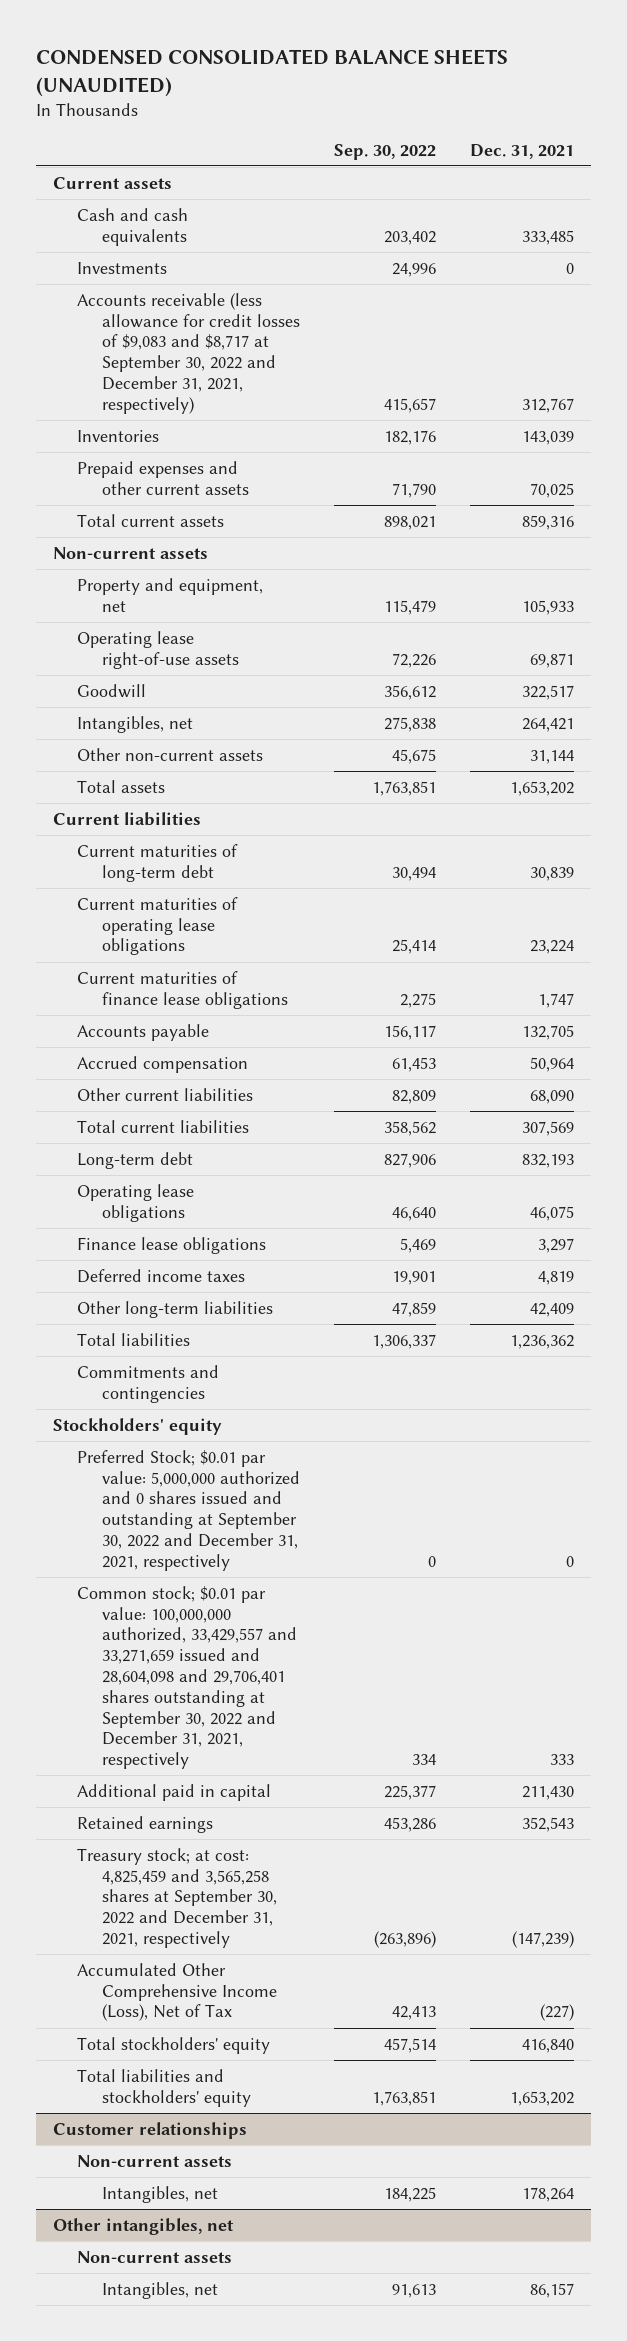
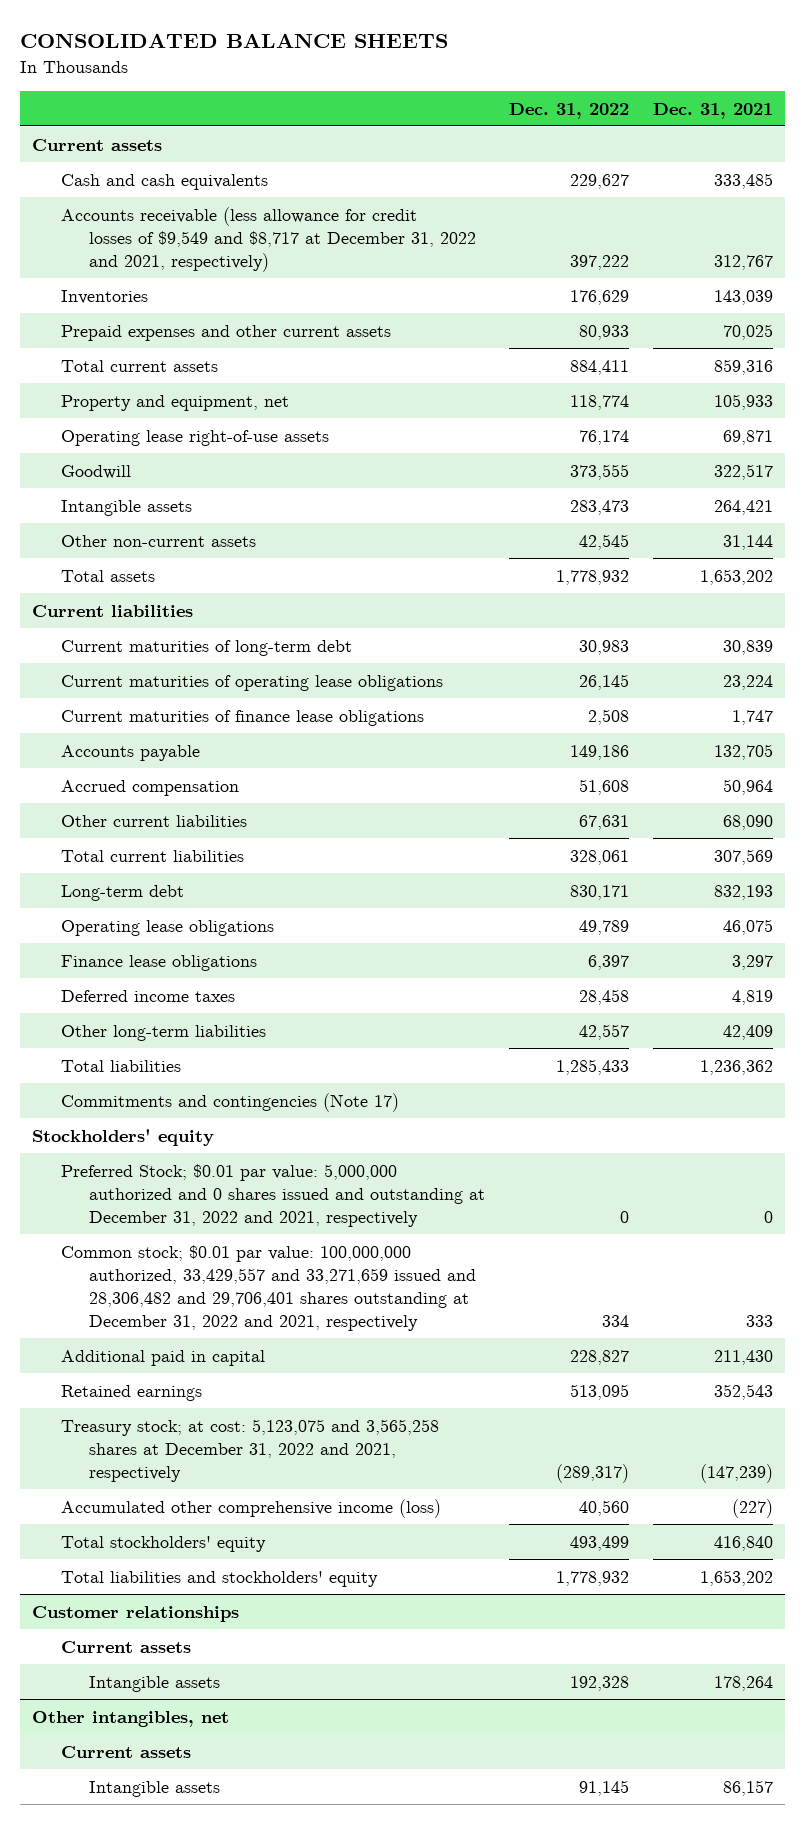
- CONDENSED CONSOLIDATED BALANCE SHEETS (UNAUDITED)
+ CONSOLIDATED BALANCE SHEETS
- | Sep. 30, 2022 | Dec. 31, 2021
+ | Dec. 31, 2022 | Dec. 31, 2021
- Investments | 24,996 | 0
- Accounts receivable (less allowance for credit losses of $9,083 and $8,717 at September 30, 2022 and December 31, 2021, respectively) | 415,657 | 312,767
+ Accounts receivable (less allowance for credit losses of $9,549 and $8,717 at December 31, 2022 and 2021, respectively) | 397,222 | 312,767
- Non-current assets
- Intangibles, net | 275,838 | 264,421
+ Intangible assets | 283,473 | 264,421
- Commitments and contingencies
+ Commitments and contingencies (Note 17)
- Preferred Stock; $0.01 par value: 5,000,000 authorized and 0 shares issued and outstanding at September 30, 2022 and December 31, 2021, respectively | 0 | 0
- Common stock; $0.01 par value: 100,000,000 authorized, 33,429,557 and 33,271,659 issued and 28,604,098 and 29,706,401 shares outstanding at September 30, 2022 and December 31, 2021, respectively | 334 | 333
+ Preferred Stock; $0.01 par value: 5,000,000 authorized and 0 shares issued and outstanding at December 31, 2022 and 2021, respectively | 0 | 0
+ Common stock; $0.01 par value: 100,000,000 authorized, 33,429,557 and 33,271,659 issued and 28,306,482 and 29,706,401 shares outstanding at December 31, 2022 and 2021, respectively | 334 | 333
- Treasury stock; at cost: 4,825,459 and 3,565,258 shares at September 30, 2022 and December 31, 2021, respectively | (263,896) | (147,239)
- Accumulated Other Comprehensive Income (Loss), Net of Tax | 42,413 | (227)
+ Treasury stock; at cost: 5,123,075 and 3,565,258 shares at December 31, 2022 and 2021, respectively | (289,317) | (147,239)
+ Accumulated other comprehensive income (loss) | 40,560 | (227)
@ Customer relationships
- Non-current assets
- Intangibles, net | 184,225 | 178,264
+ Current assets
+ Intangible assets | 192,328 | 178,264
@ Other intangibles, net
- Non-current assets
- Intangibles, net | 91,613 | 86,157
+ Current assets
+ Intangible assets | 91,145 | 86,157

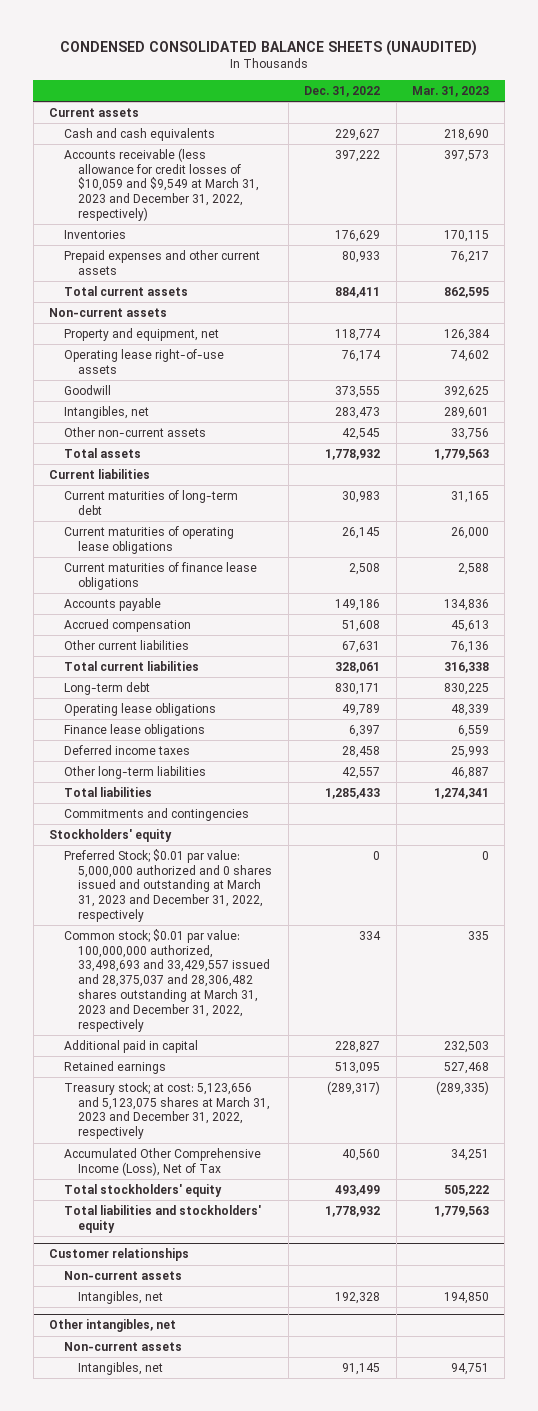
- CONSOLIDATED BALANCE SHEETS
+ CONDENSED CONSOLIDATED BALANCE SHEETS (UNAUDITED)
- | Dec. 31, 2022 | Dec. 31, 2021
+ | Dec. 31, 2022 | Mar. 31, 2023
- Accounts receivable (less allowance for credit losses of $9,549 and $8,717 at December 31, 2022 and 2021, respectively) | 397,222 | 312,767
+ Accounts receivable (less allowance for credit losses of $10,059 and $9,549 at March 31, 2023 and December 31, 2022, respectively) | 397,222 | 397,573
+ Non-current assets
- Intangible assets | 283,473 | 264,421
+ Intangibles, net | 283,473 | 289,601
- Commitments and contingencies (Note 17)
+ Commitments and contingencies
- Preferred Stock; $0.01 par value: 5,000,000 authorized and 0 shares issued and outstanding at December 31, 2022 and 2021, respectively | 0 | 0
- Common stock; $0.01 par value: 100,000,000 authorized, 33,429,557 and 33,271,659 issued and 28,306,482 and 29,706,401 shares outstanding at December 31, 2022 and 2021, respectively | 334 | 333
+ Preferred Stock; $0.01 par value: 5,000,000 authorized and 0 shares issued and outstanding at March 31, 2023 and December 31, 2022, respectively | 0 | 0
+ Common stock; $0.01 par value: 100,000,000 authorized, 33,498,693 and 33,429,557 issued and 28,375,037 and 28,306,482 shares outstanding at March 31, 2023 and December 31, 2022, respectively | 334 | 335
- Treasury stock; at cost: 5,123,075 and 3,565,258 shares at December 31, 2022 and 2021, respectively | (289,317) | (147,239)
- Accumulated other comprehensive income (loss) | 40,560 | (227)
+ Treasury stock; at cost: 5,123,656 and 5,123,075 shares at March 31, 2023 and December 31, 2022, respectively | (289,317) | (289,335)
+ Accumulated Other Comprehensive Income (Loss), Net of Tax | 40,560 | 34,251
@ Customer relationships
- Current assets
- Intangible assets | 192,328 | 178,264
+ Non-current assets
+ Intangibles, net | 192,328 | 194,850
@ Other intangibles, net
- Current assets
- Intangible assets | 91,145 | 86,157
+ Non-current assets
+ Intangibles, net | 91,145 | 94,751

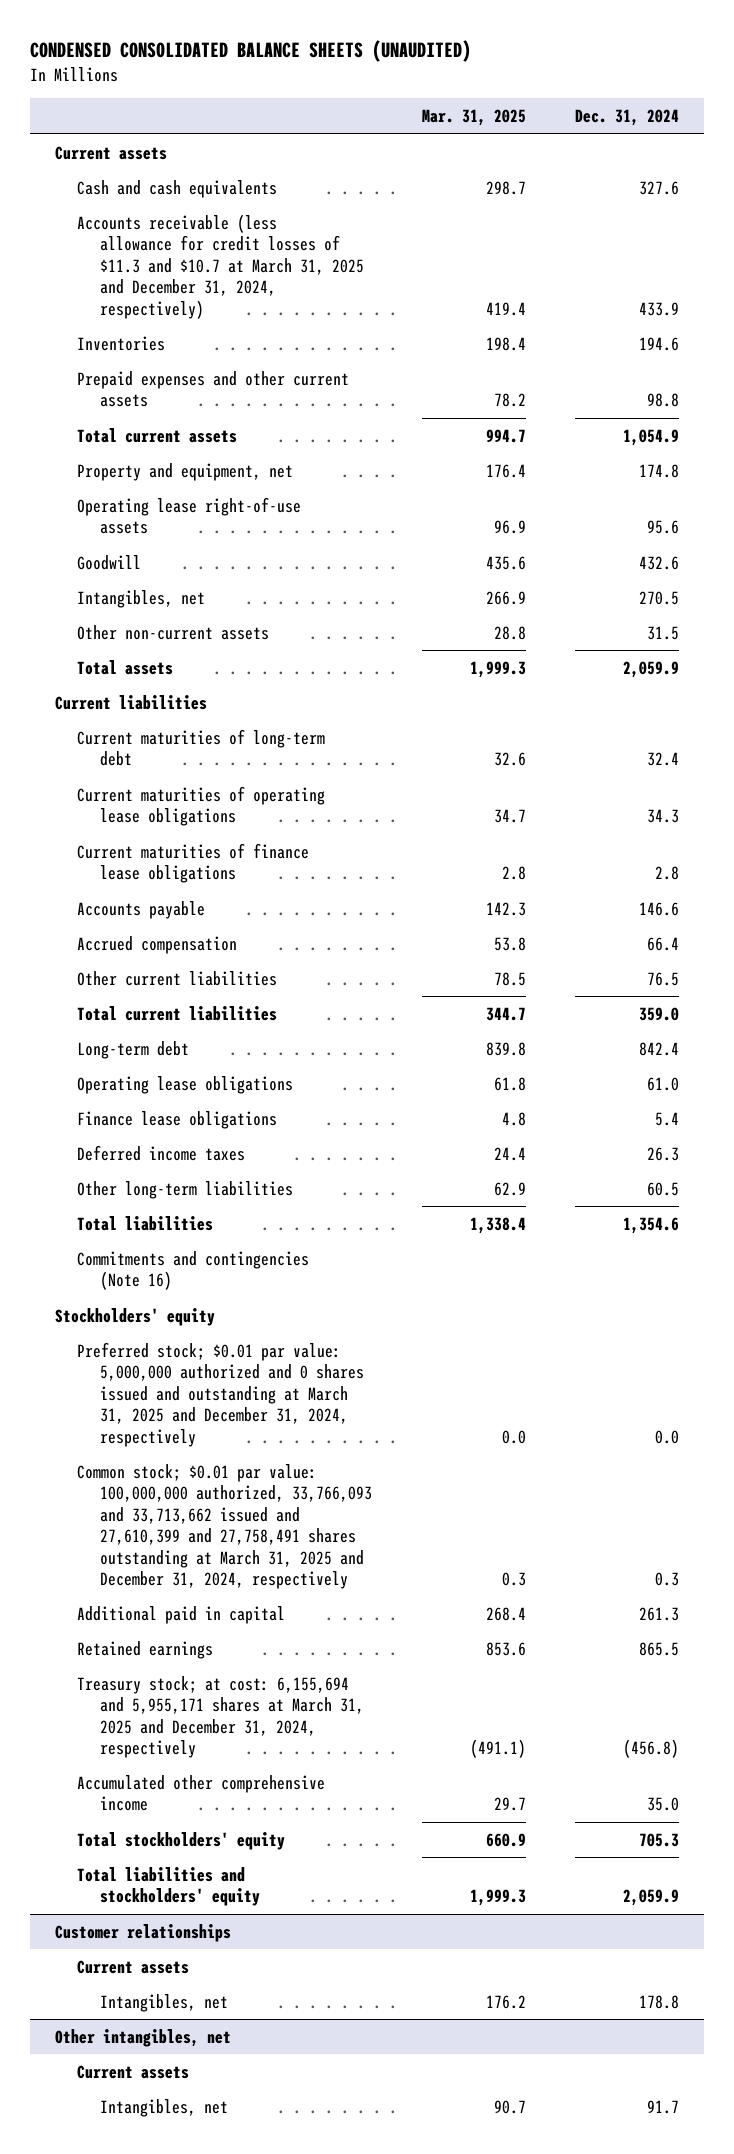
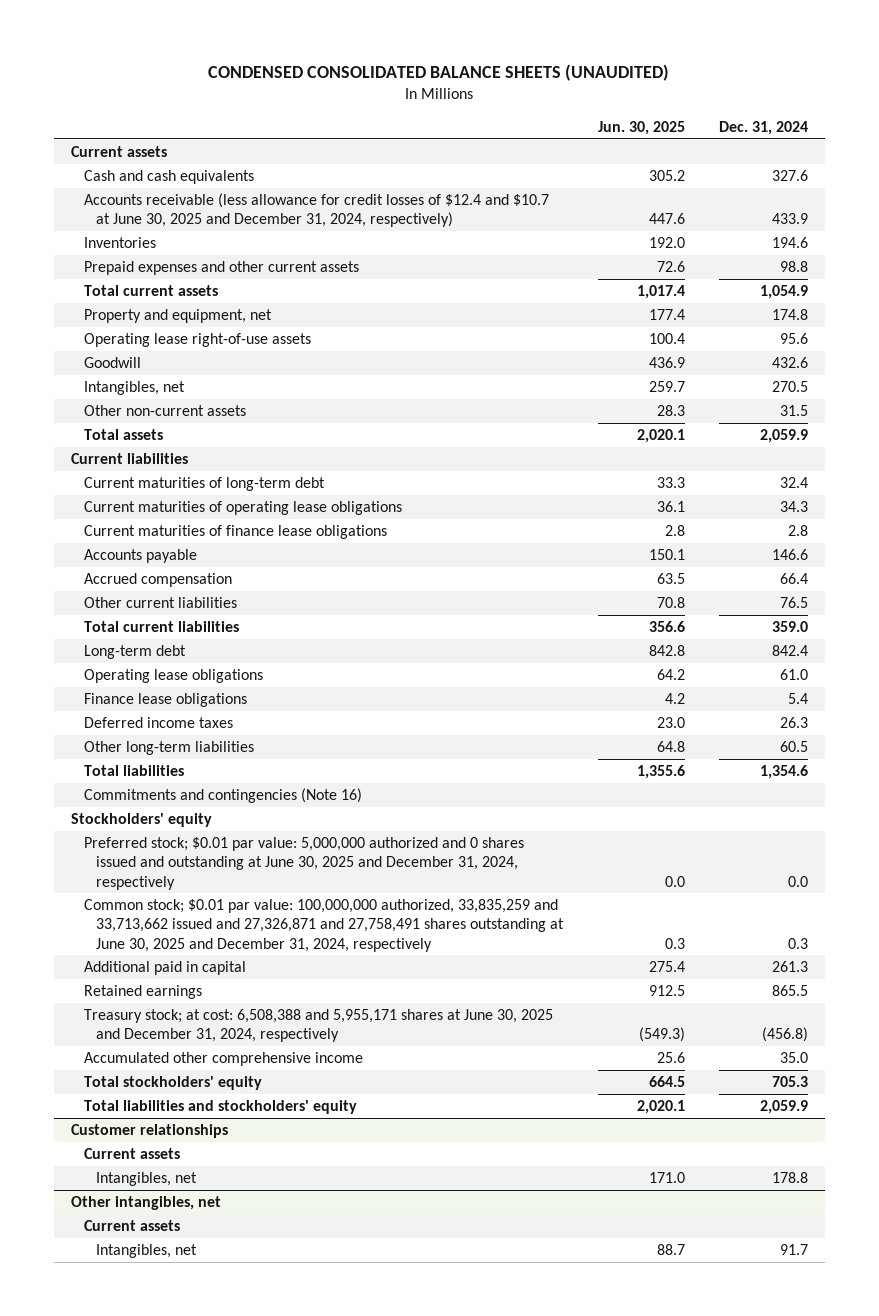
- | Mar. 31, 2025 | Dec. 31, 2024
+ | Jun. 30, 2025 | Dec. 31, 2024
- Accounts receivable (less allowance for credit losses of $11.3 and $10.7 at March 31, 2025 and December 31, 2024, respectively) | 419.4 | 433.9
+ Accounts receivable (less allowance for credit losses of $12.4 and $10.7 at June 30, 2025 and December 31, 2024, respectively) | 447.6 | 433.9
- Preferred stock; $0.01 par value: 5,000,000 authorized and 0 shares issued and outstanding at March 31, 2025 and December 31, 2024, respectively | 0.0 | 0.0
- Common stock; $0.01 par value: 100,000,000 authorized, 33,766,093 and 33,713,662 issued and 27,610,399 and 27,758,491 shares outstanding at March 31, 2025 and December 31, 2024, respectively | 0.3 | 0.3
+ Preferred stock; $0.01 par value: 5,000,000 authorized and 0 shares issued and outstanding at June 30, 2025 and December 31, 2024, respectively | 0.0 | 0.0
+ Common stock; $0.01 par value: 100,000,000 authorized, 33,835,259 and 33,713,662 issued and 27,326,871 and 27,758,491 shares outstanding at June 30, 2025 and December 31, 2024, respectively | 0.3 | 0.3
- Treasury stock; at cost: 6,155,694 and 5,955,171 shares at March 31, 2025 and December 31, 2024, respectively | (491.1) | (456.8)
+ Treasury stock; at cost: 6,508,388 and 5,955,171 shares at June 30, 2025 and December 31, 2024, respectively | (549.3) | (456.8)

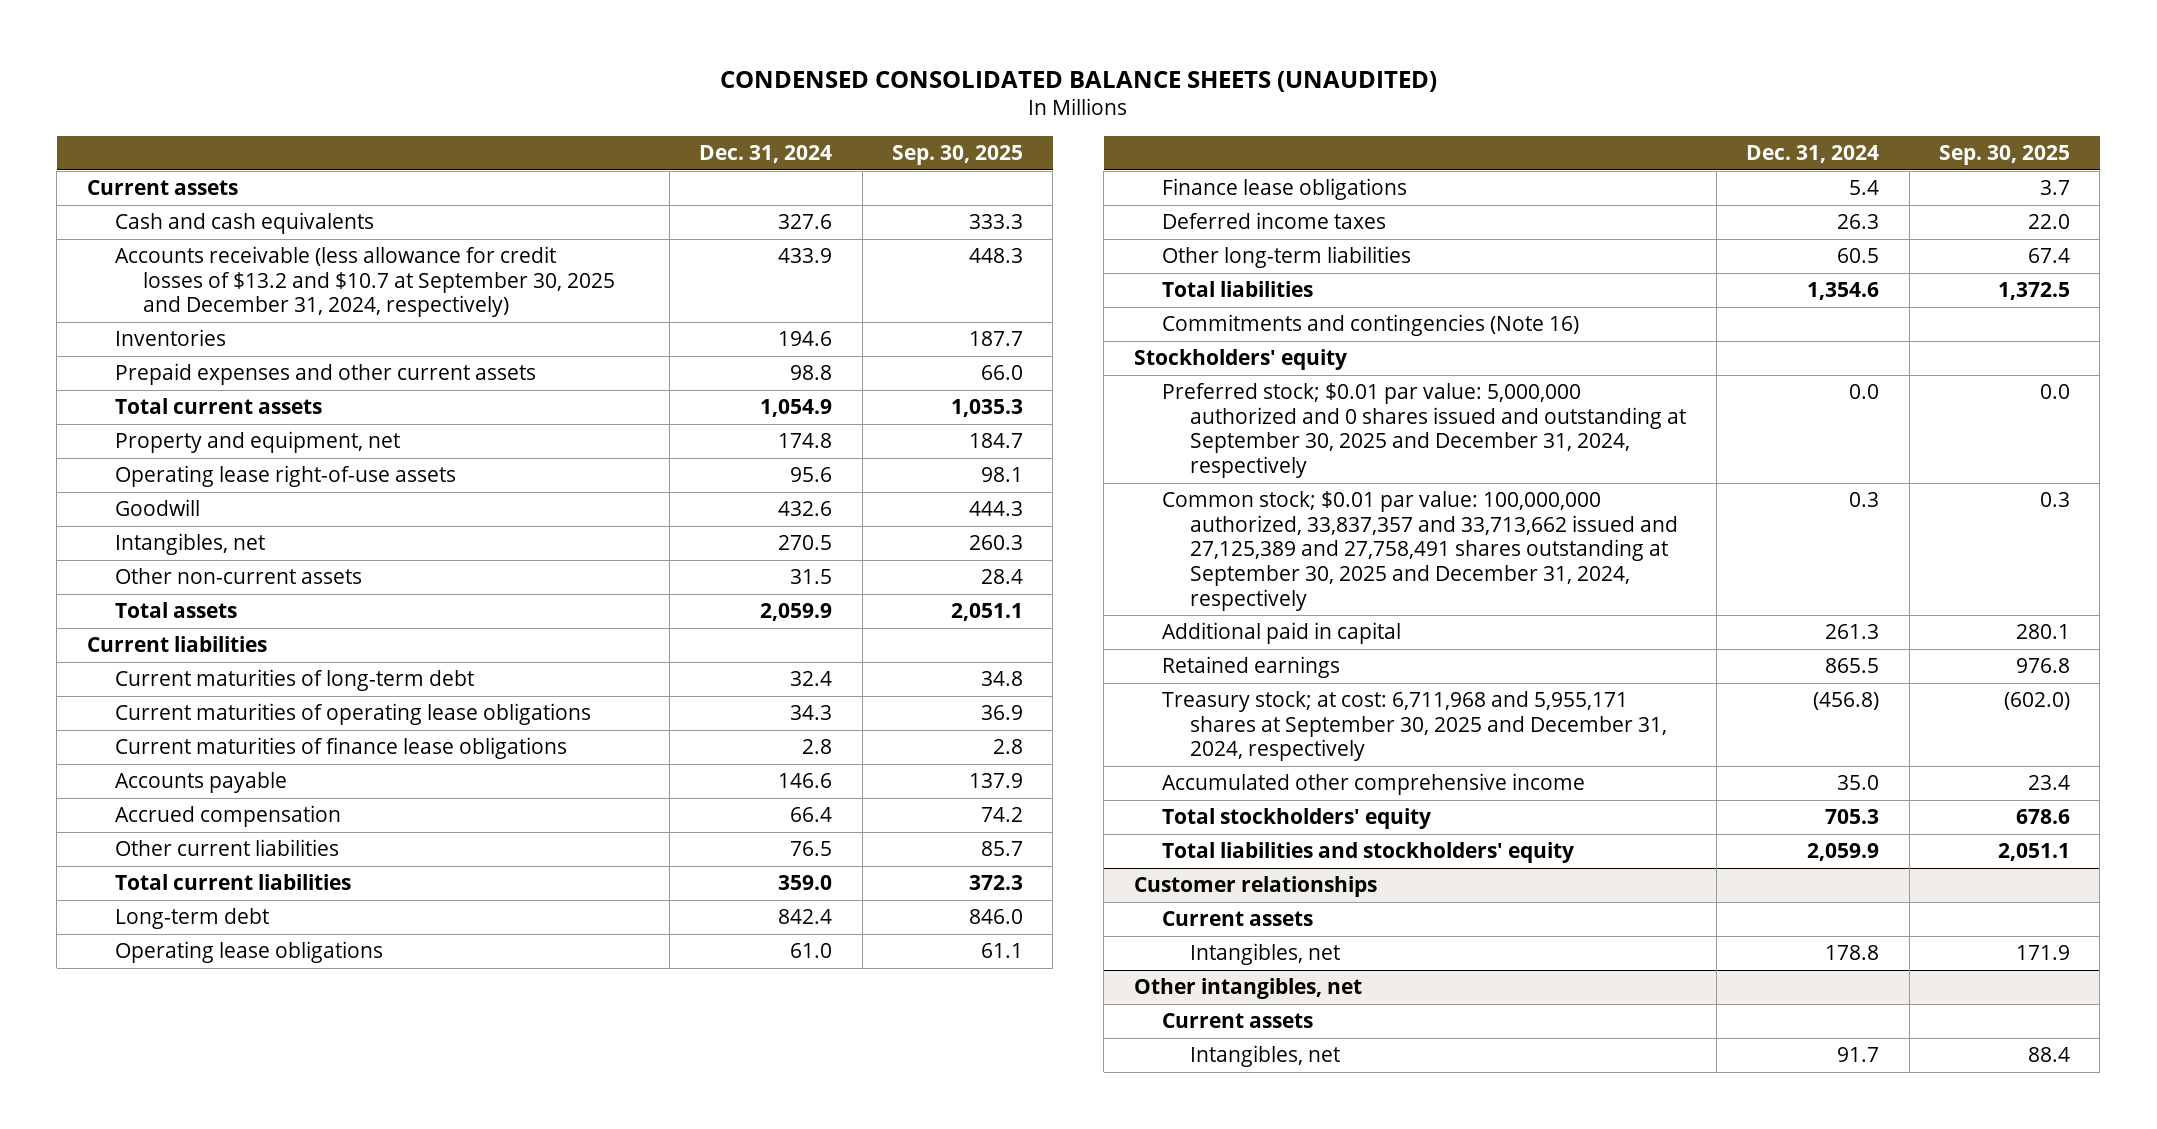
- | Jun. 30, 2025 | Dec. 31, 2024
+ | Dec. 31, 2024 | Sep. 30, 2025
- Accounts receivable (less allowance for credit losses of $12.4 and $10.7 at June 30, 2025 and December 31, 2024, respectively) | 447.6 | 433.9
+ Accounts receivable (less allowance for credit losses of $13.2 and $10.7 at September 30, 2025 and December 31, 2024, respectively) | 433.9 | 448.3
- Preferred stock; $0.01 par value: 5,000,000 authorized and 0 shares issued and outstanding at June 30, 2025 and December 31, 2024, respectively | 0.0 | 0.0
- Common stock; $0.01 par value: 100,000,000 authorized, 33,835,259 and 33,713,662 issued and 27,326,871 and 27,758,491 shares outstanding at June 30, 2025 and December 31, 2024, respectively | 0.3 | 0.3
+ Preferred stock; $0.01 par value: 5,000,000 authorized and 0 shares issued and outstanding at September 30, 2025 and December 31, 2024, respectively | 0.0 | 0.0
+ Common stock; $0.01 par value: 100,000,000 authorized, 33,837,357 and 33,713,662 issued and 27,125,389 and 27,758,491 shares outstanding at September 30, 2025 and December 31, 2024, respectively | 0.3 | 0.3
- Treasury stock; at cost: 6,508,388 and 5,955,171 shares at June 30, 2025 and December 31, 2024, respectively | (549.3) | (456.8)
+ Treasury stock; at cost: 6,711,968 and 5,955,171 shares at September 30, 2025 and December 31, 2024, respectively | (456.8) | (602.0)

